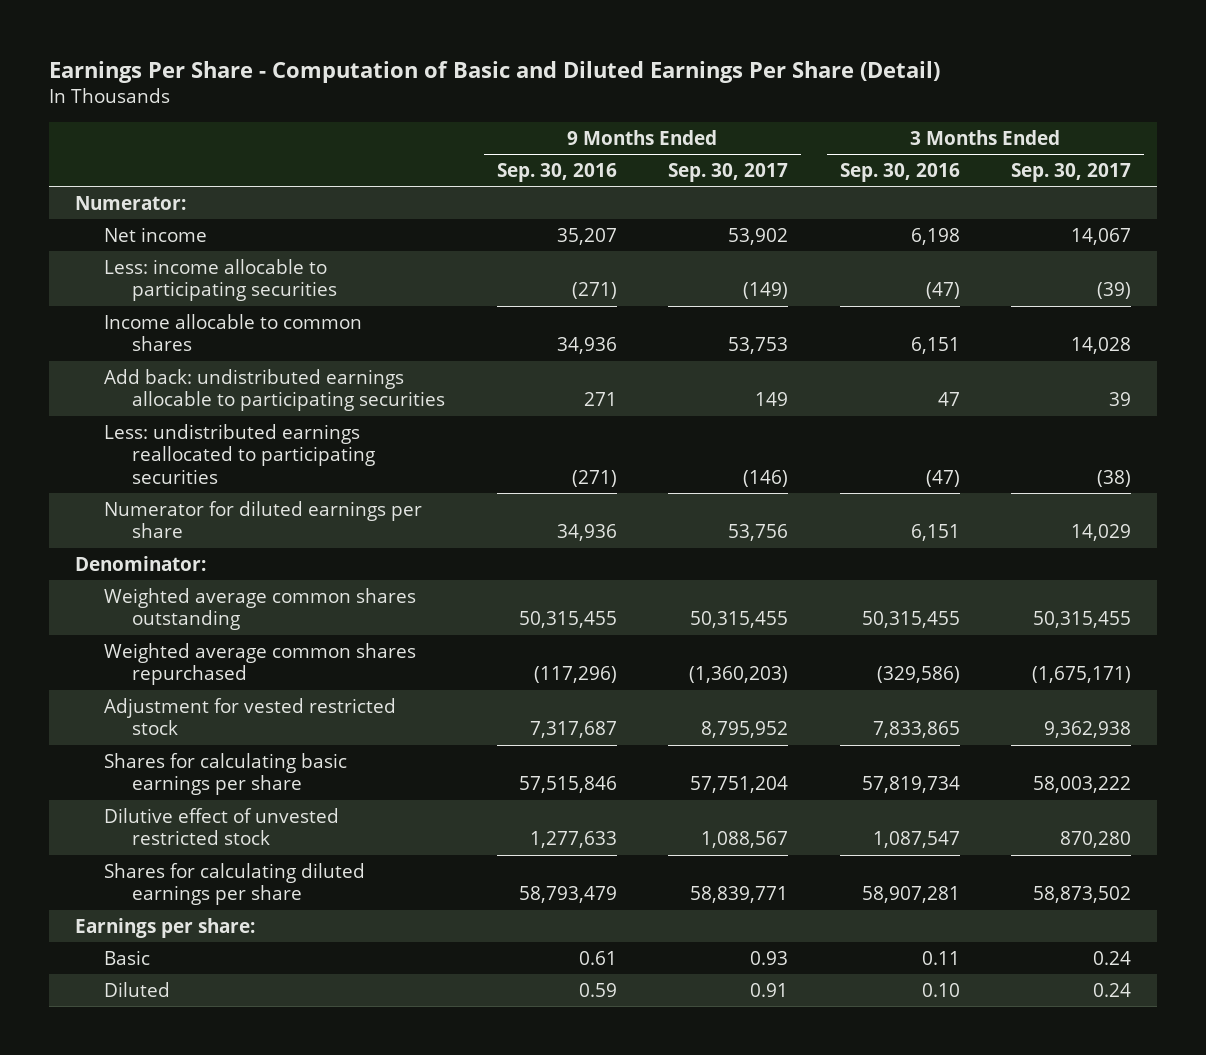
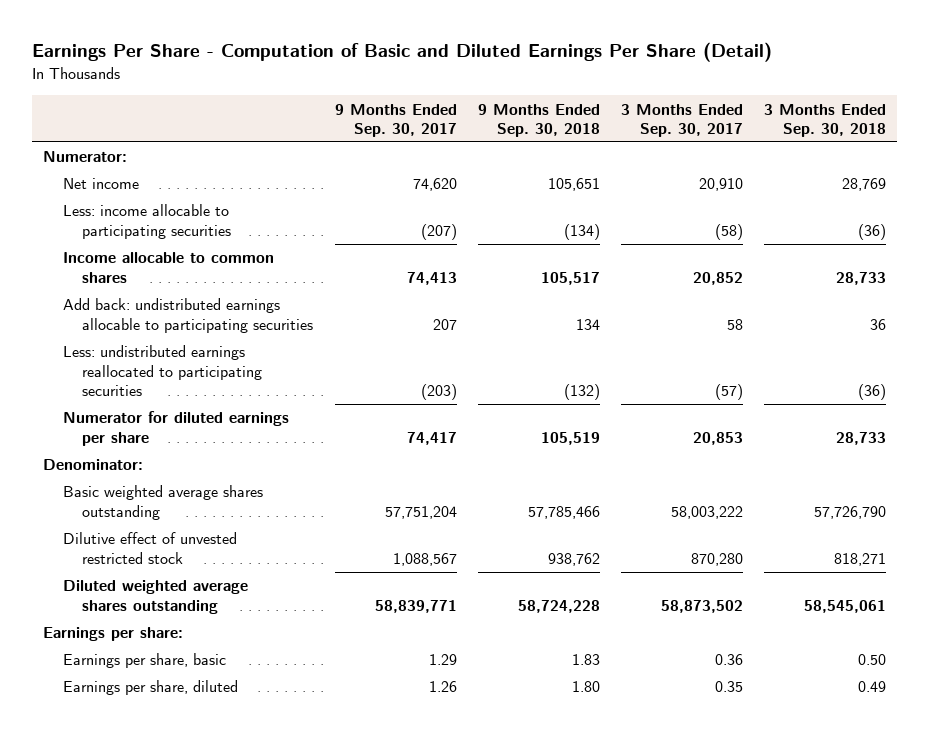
- | 9 Months Ended Sep. 30, 2016 | 9 Months Ended Sep. 30, 2017 | 3 Months Ended Sep. 30, 2016 | 3 Months Ended Sep. 30, 2017
+ | 9 Months Ended Sep. 30, 2017 | 9 Months Ended Sep. 30, 2018 | 3 Months Ended Sep. 30, 2017 | 3 Months Ended Sep. 30, 2018
- Net income | 35,207 | 53,902 | 6,198 | 14,067
- Less: income allocable to participating securities | (271) | (149) | (47) | (39)
- Income allocable to common shares | 34,936 | 53,753 | 6,151 | 14,028
- Add back: undistributed earnings allocable to participating securities | 271 | 149 | 47 | 39
- Less: undistributed earnings reallocated to participating securities | (271) | (146) | (47) | (38)
- Numerator for diluted earnings per share | 34,936 | 53,756 | 6,151 | 14,029
+ Net income | 74,620 | 105,651 | 20,910 | 28,769
+ Less: income allocable to participating securities | (207) | (134) | (58) | (36)
+ Income allocable to common shares | 74,413 | 105,517 | 20,852 | 28,733
+ Add back: undistributed earnings allocable to participating securities | 207 | 134 | 58 | 36
+ Less: undistributed earnings reallocated to participating securities | (203) | (132) | (57) | (36)
+ Numerator for diluted earnings per share | 74,417 | 105,519 | 20,853 | 28,733
- Weighted average common shares outstanding | 50,315,455 | 50,315,455 | 50,315,455 | 50,315,455
- Weighted average common shares repurchased | (117,296) | (1,360,203) | (329,586) | (1,675,171)
- Adjustment for vested restricted stock | 7,317,687 | 8,795,952 | 7,833,865 | 9,362,938
- Shares for calculating basic earnings per share | 57,515,846 | 57,751,204 | 57,819,734 | 58,003,222
+ Basic weighted average shares outstanding | 57,751,204 | 57,785,466 | 58,003,222 | 57,726,790
- Shares for calculating diluted earnings per share | 58,793,479 | 58,839,771 | 58,907,281 | 58,873,502
+ Diluted weighted average shares outstanding | 58,839,771 | 58,724,228 | 58,873,502 | 58,545,061
- Basic | 0.61 | 0.93 | 0.11 | 0.24
- Diluted | 0.59 | 0.91 | 0.10 | 0.24
+ Earnings per share, basic | 1.29 | 1.83 | 0.36 | 0.50
+ Earnings per share, diluted | 1.26 | 1.80 | 0.35 | 0.49

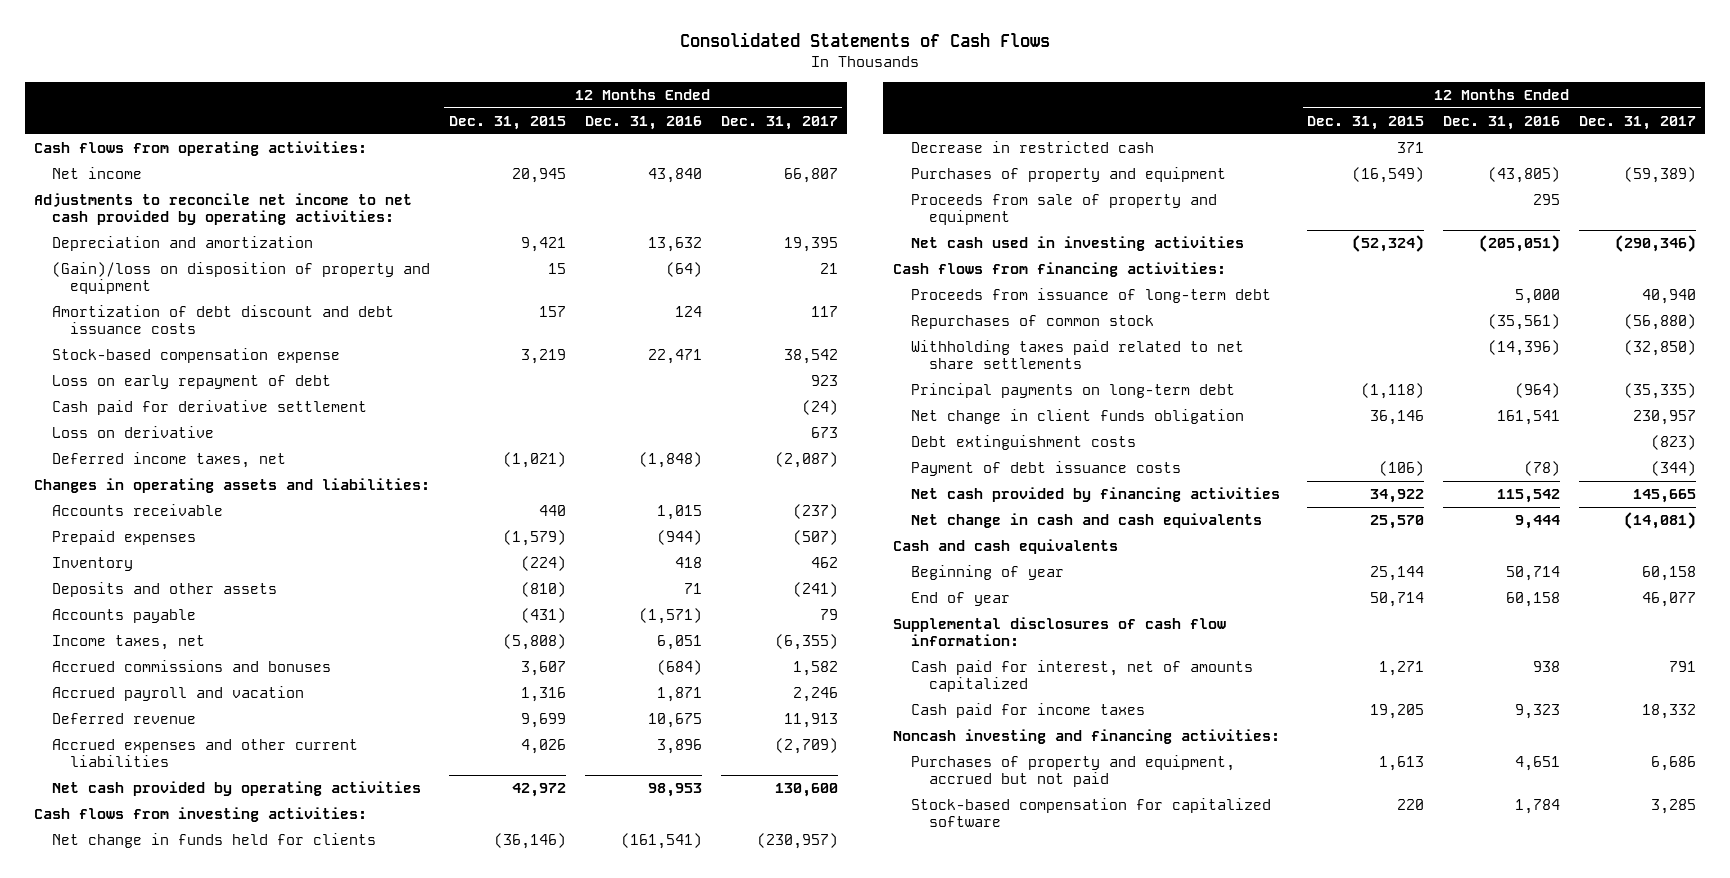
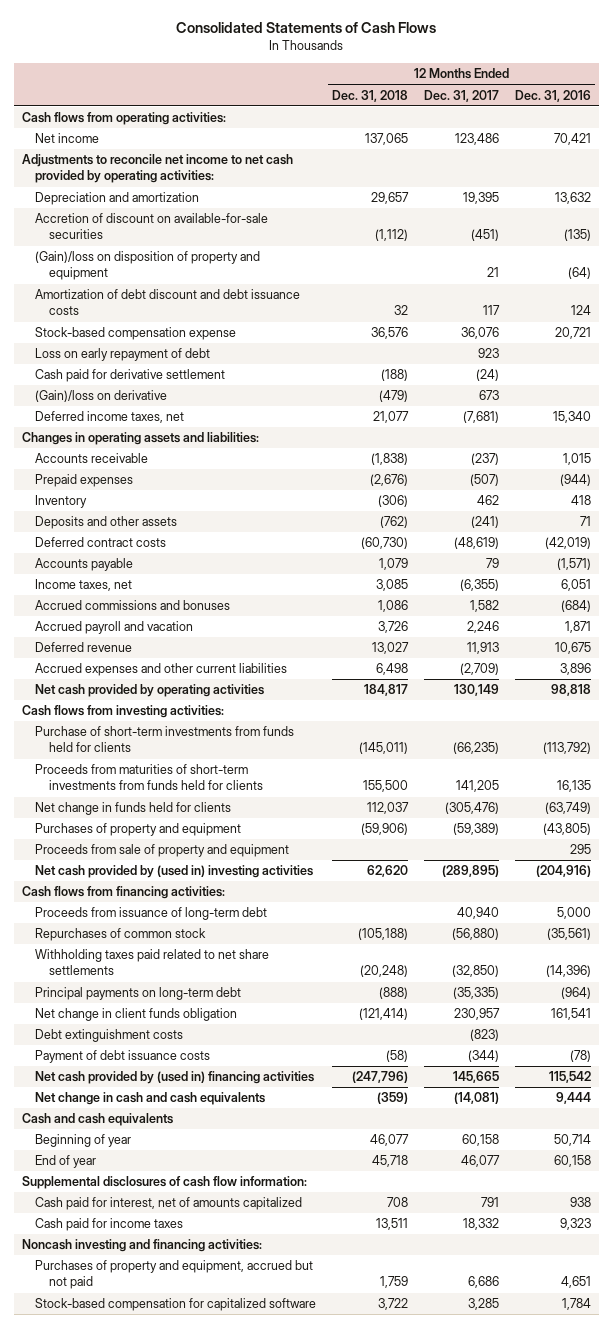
- | 12 Months Ended Dec. 31, 2015 | 12 Months Ended Dec. 31, 2016 | 12 Months Ended Dec. 31, 2017
+ | 12 Months Ended Dec. 31, 2018 | 12 Months Ended Dec. 31, 2017 | 12 Months Ended Dec. 31, 2016
- Net income | 20,945 | 43,840 | 66,807
+ Net income | 137,065 | 123,486 | 70,421
+ Accretion of discount on available-for-sale securities | (1,112) | (451) | (135)
- Stock-based compensation expense | 3,219 | 22,471 | 38,542
+ Stock-based compensation expense | 36,576 | 36,076 | 20,721
- Loss on derivative | | | 673
- Deferred income taxes, net | (1,021) | (1,848) | (2,087)
+ (Gain)/loss on derivative | (479) | 673 |
+ Deferred income taxes, net | 21,077 | (7,681) | 15,340
+ Deferred contract costs | (60,730) | (48,619) | (42,019)
- Net cash provided by operating activities | 42,972 | 98,953 | 130,600
+ Net cash provided by operating activities | 184,817 | 130,149 | 98,818
- Net change in funds held for clients | (36,146) | (161,541) | (230,957)
- Decrease in restricted cash | 371 | |
+ Purchase of short-term investments from funds held for clients | (145,011) | (66,235) | (113,792)
+ Proceeds from maturities of short-term investments from funds held for clients | 155,500 | 141,205 | 16,135
+ Net change in funds held for clients | 112,037 | (305,476) | (63,749)
- Net cash used in investing activities | (52,324) | (205,051) | (290,346)
+ Net cash provided by (used in) investing activities | 62,620 | (289,895) | (204,916)
- Net cash provided by financing activities | 34,922 | 115,542 | 145,665
+ Net cash provided by (used in) financing activities | (247,796) | 145,665 | 115,542

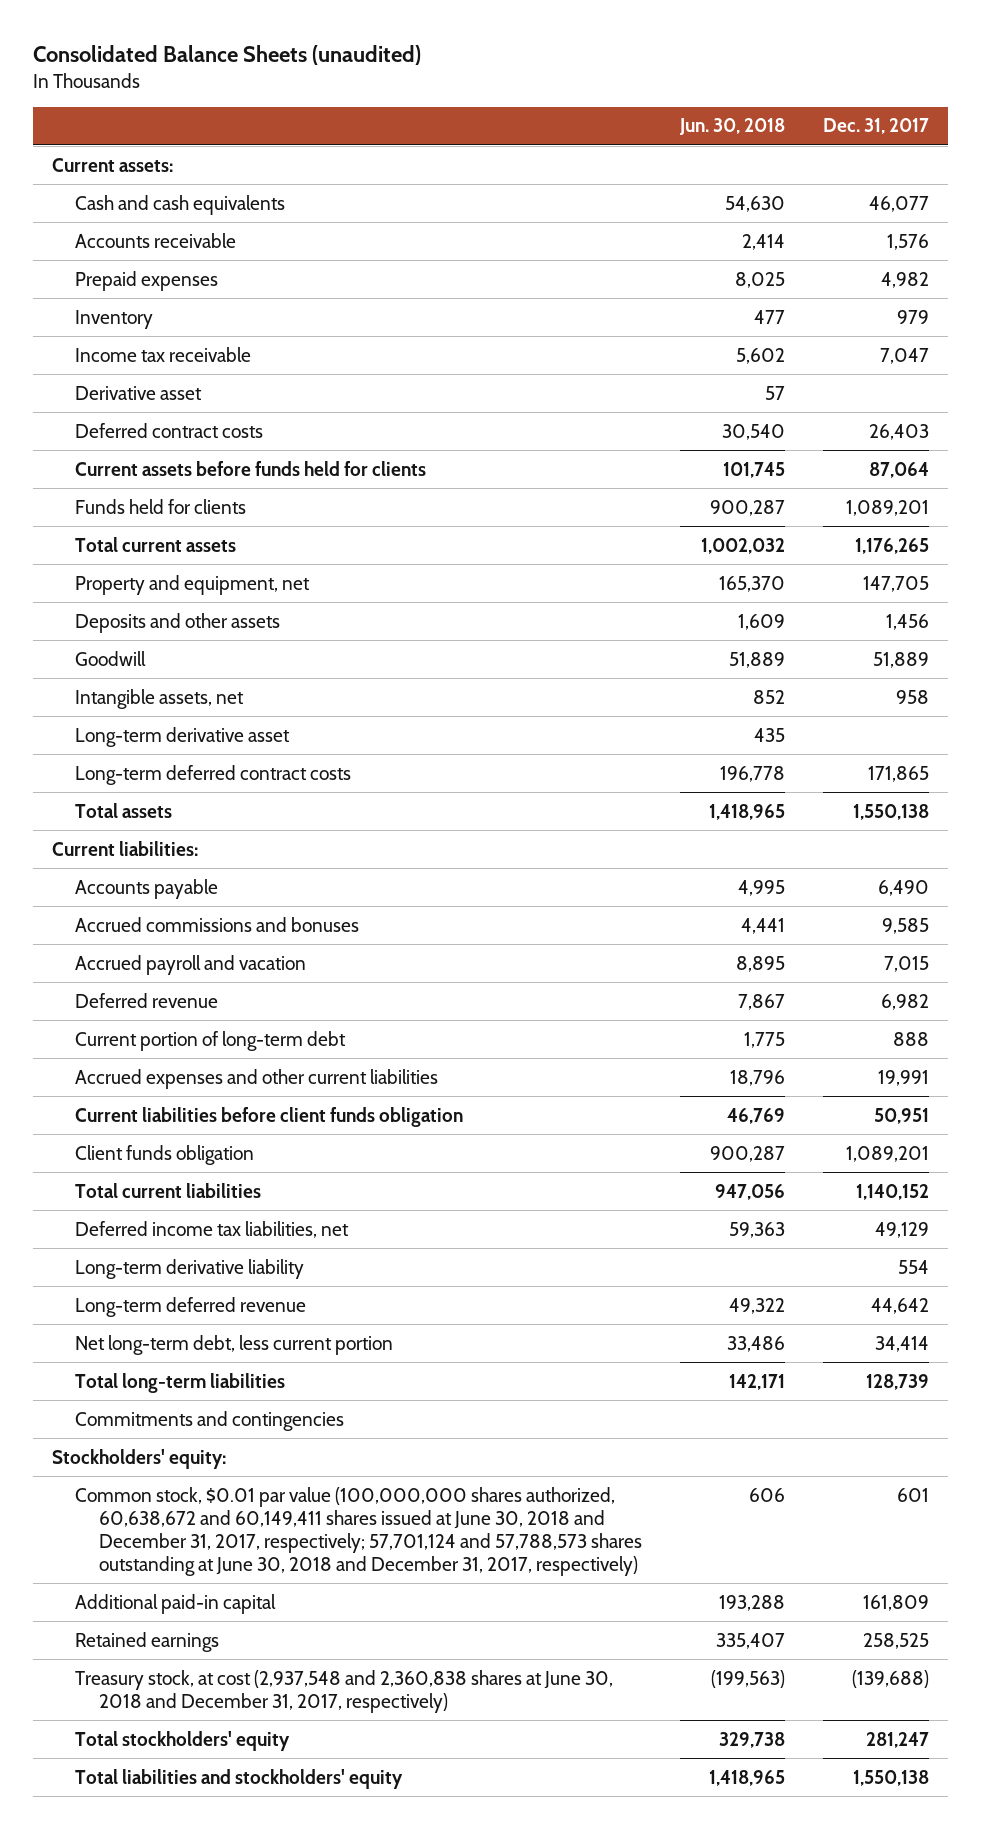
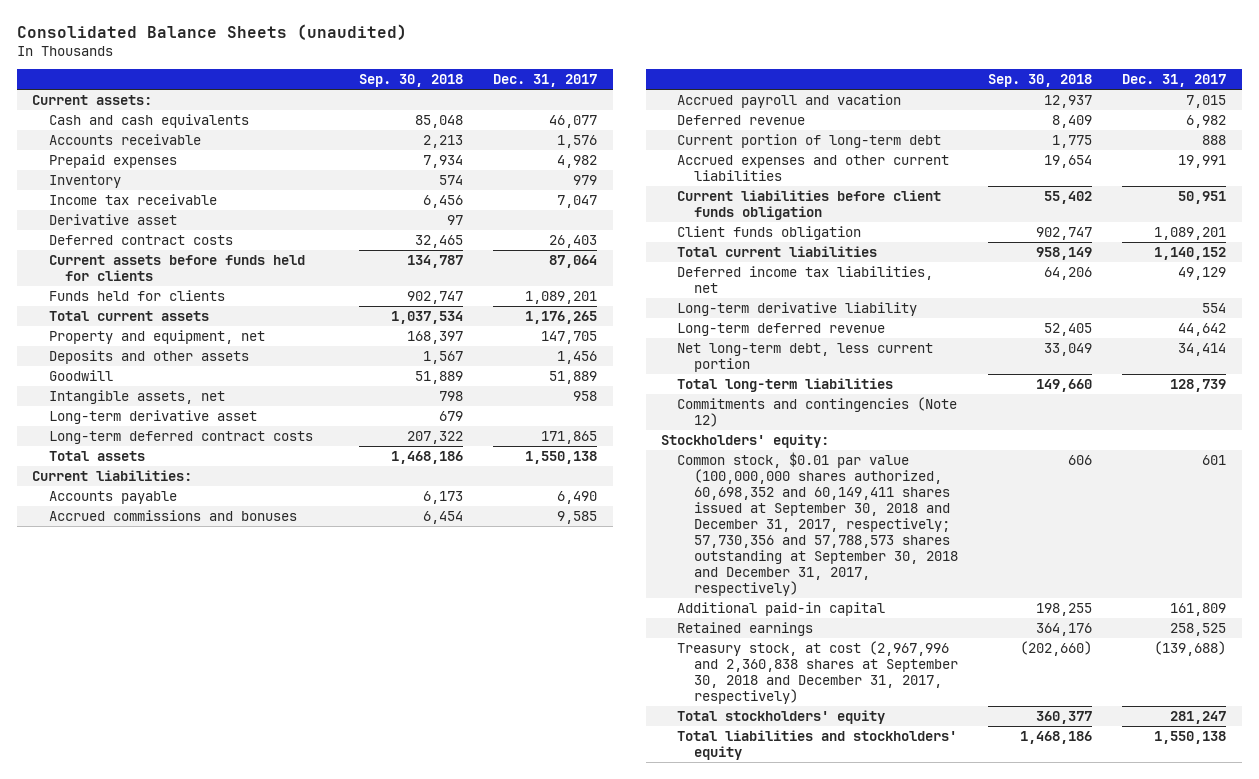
- | Jun. 30, 2018 | Dec. 31, 2017
+ | Sep. 30, 2018 | Dec. 31, 2017
- Commitments and contingencies
+ Commitments and contingencies (Note 12)
- Common stock, $0.01 par value (100,000,000 shares authorized, 60,638,672 and 60,149,411 shares issued at June 30, 2018 and December 31, 2017, respectively; 57,701,124 and 57,788,573 shares outstanding at June 30, 2018 and December 31, 2017, respectively) | 606 | 601
+ Common stock, $0.01 par value (100,000,000 shares authorized, 60,698,352 and 60,149,411 shares issued at September 30, 2018 and December 31, 2017, respectively; 57,730,356 and 57,788,573 shares outstanding at September 30, 2018 and December 31, 2017, respectively) | 606 | 601
- Treasury stock, at cost (2,937,548 and 2,360,838 shares at June 30, 2018 and December 31, 2017, respectively) | (199,563) | (139,688)
+ Treasury stock, at cost (2,967,996 and 2,360,838 shares at September 30, 2018 and December 31, 2017, respectively) | (202,660) | (139,688)

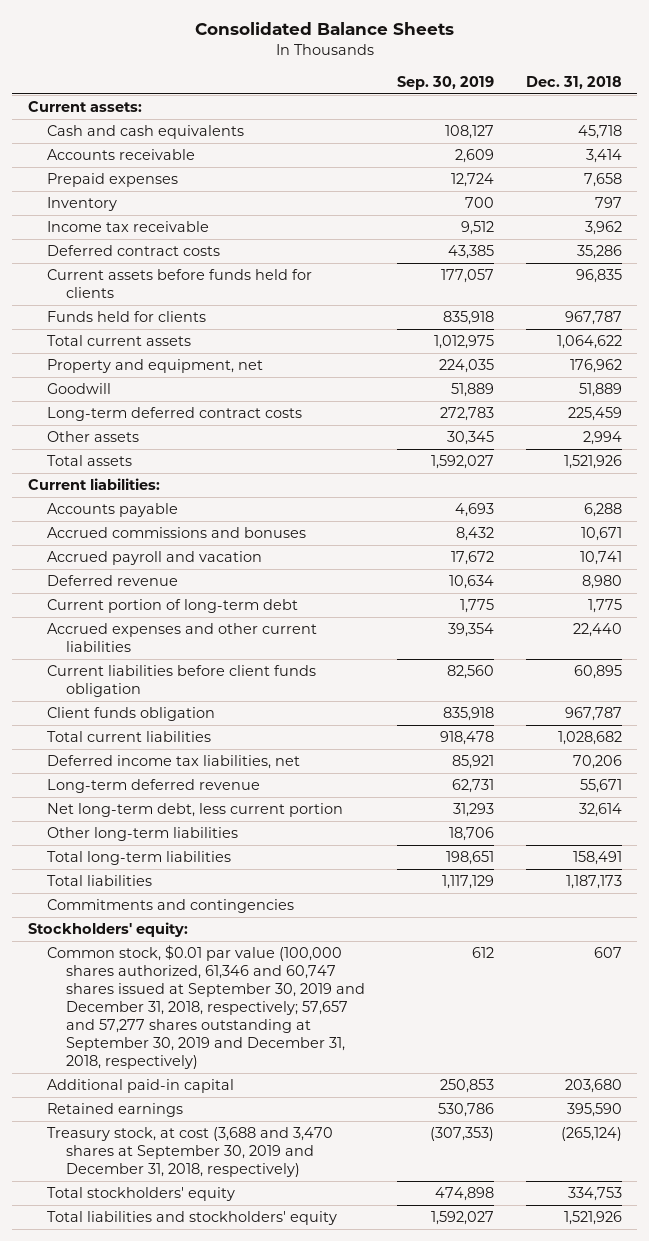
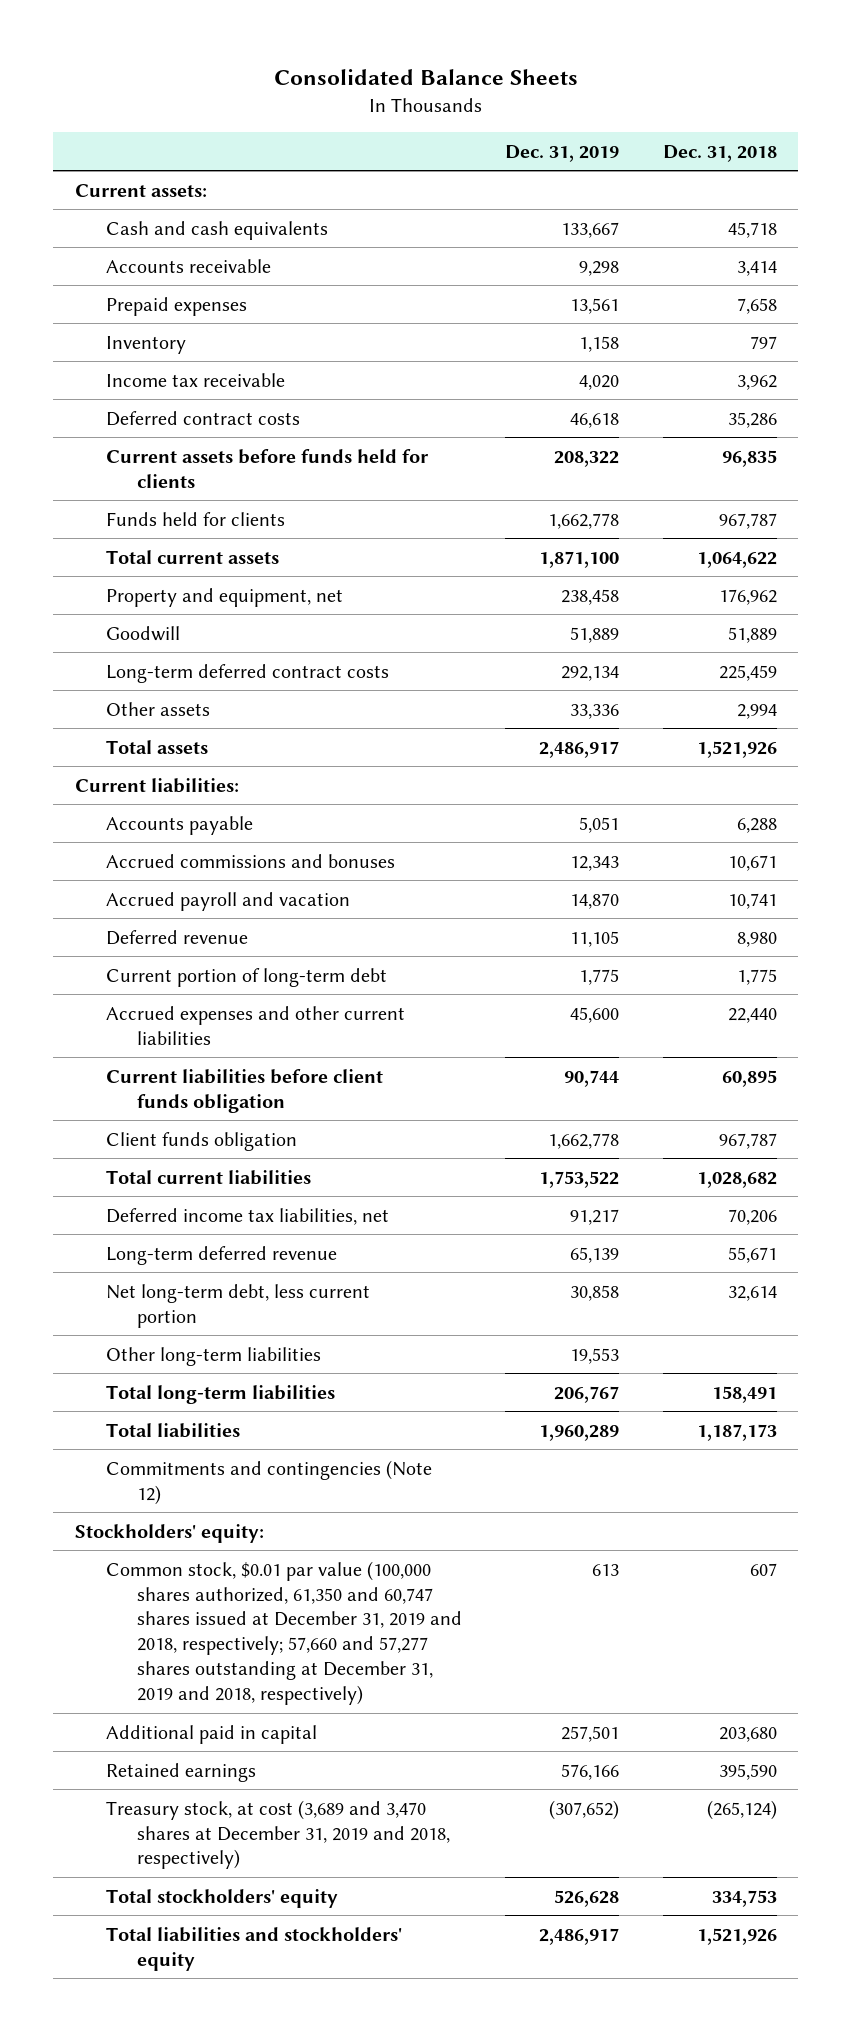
- | Sep. 30, 2019 | Dec. 31, 2018
+ | Dec. 31, 2019 | Dec. 31, 2018
- Commitments and contingencies
+ Commitments and contingencies (Note 12)
- Common stock, $0.01 par value (100,000 shares authorized, 61,346 and 60,747 shares issued at September 30, 2019 and December 31, 2018, respectively; 57,657 and 57,277 shares outstanding at September 30, 2019 and December 31, 2018, respectively) | 612 | 607
- Additional paid-in capital | 250,853 | 203,680
+ Common stock, $0.01 par value (100,000 shares authorized, 61,350 and 60,747 shares issued at December 31, 2019 and 2018, respectively; 57,660 and 57,277 shares outstanding at December 31, 2019 and 2018, respectively) | 613 | 607
+ Additional paid in capital | 257,501 | 203,680
- Treasury stock, at cost (3,688 and 3,470 shares at September 30, 2019 and December 31, 2018, respectively) | (307,353) | (265,124)
+ Treasury stock, at cost (3,689 and 3,470 shares at December 31, 2019 and 2018, respectively) | (307,652) | (265,124)

